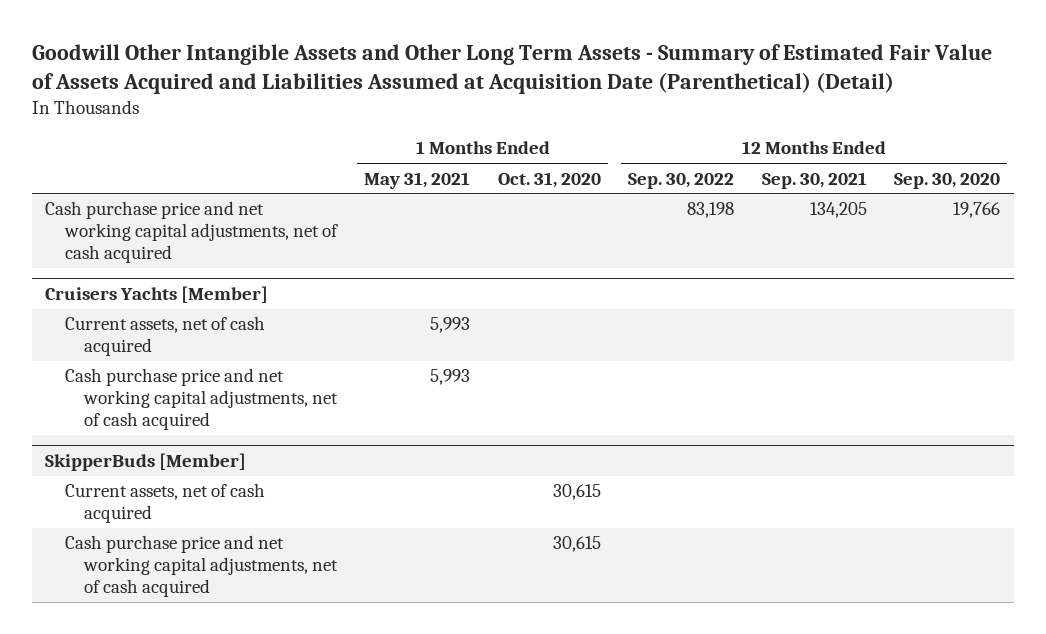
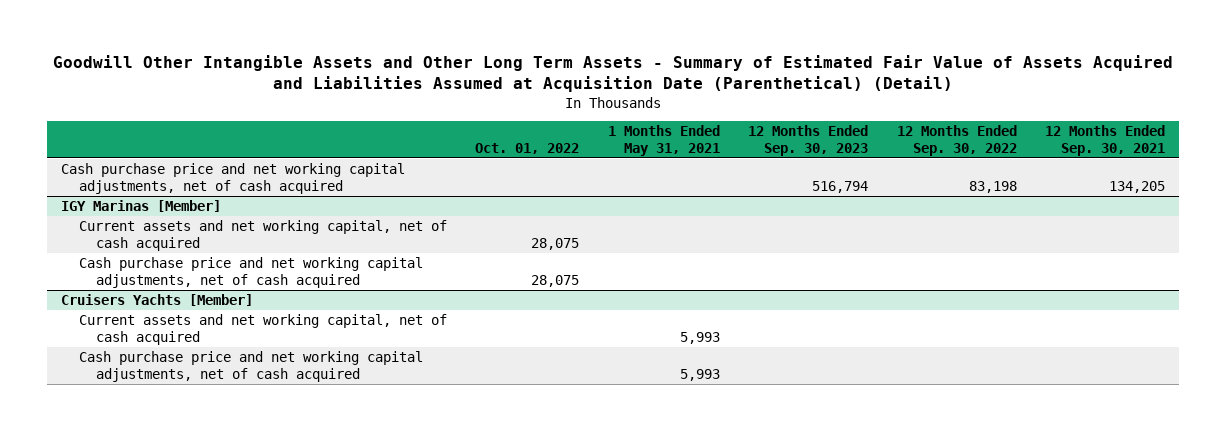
- | 1 Months Ended May 31, 2021 | 1 Months Ended Oct. 31, 2020 | 12 Months Ended Sep. 30, 2022 | 12 Months Ended Sep. 30, 2021 | 12 Months Ended Sep. 30, 2020
+ | Oct. 01, 2022 | 1 Months Ended May 31, 2021 | 12 Months Ended Sep. 30, 2023 | 12 Months Ended Sep. 30, 2022 | 12 Months Ended Sep. 30, 2021
+ IGY Marinas [Member]
+ Current assets and net working capital, net of cash acquired | 28,075 | | | |
+ Cash purchase price and net working capital adjustments, net of cash acquired | 28,075 | | | |
@ Cruisers Yachts [Member]
- Current assets, net of cash acquired | 5,993 | | | |
+ Current assets and net working capital, net of cash acquired | | 5,993 | | |
- SkipperBuds [Member]
- Current assets, net of cash acquired | | 30,615 | | |
- Cash purchase price and net working capital adjustments, net of cash acquired | | 30,615 | | |

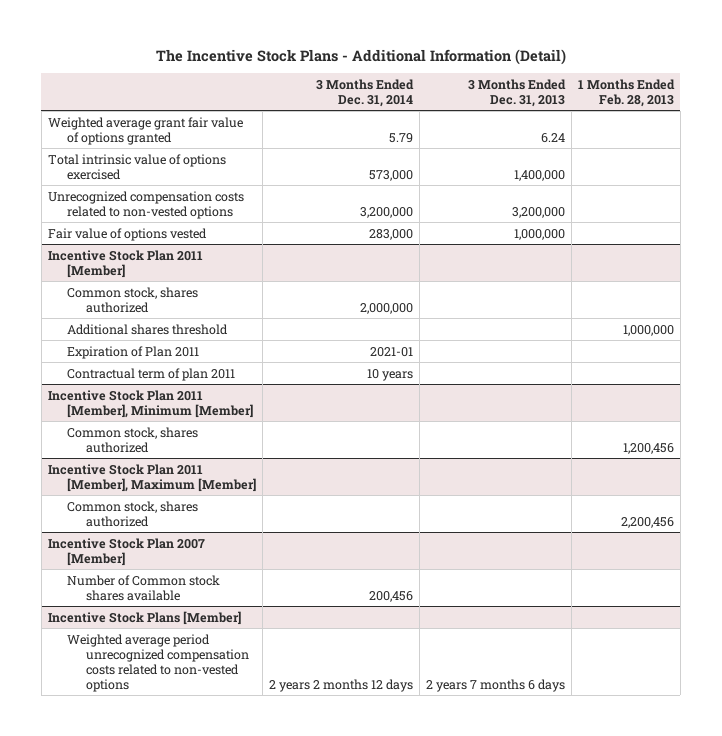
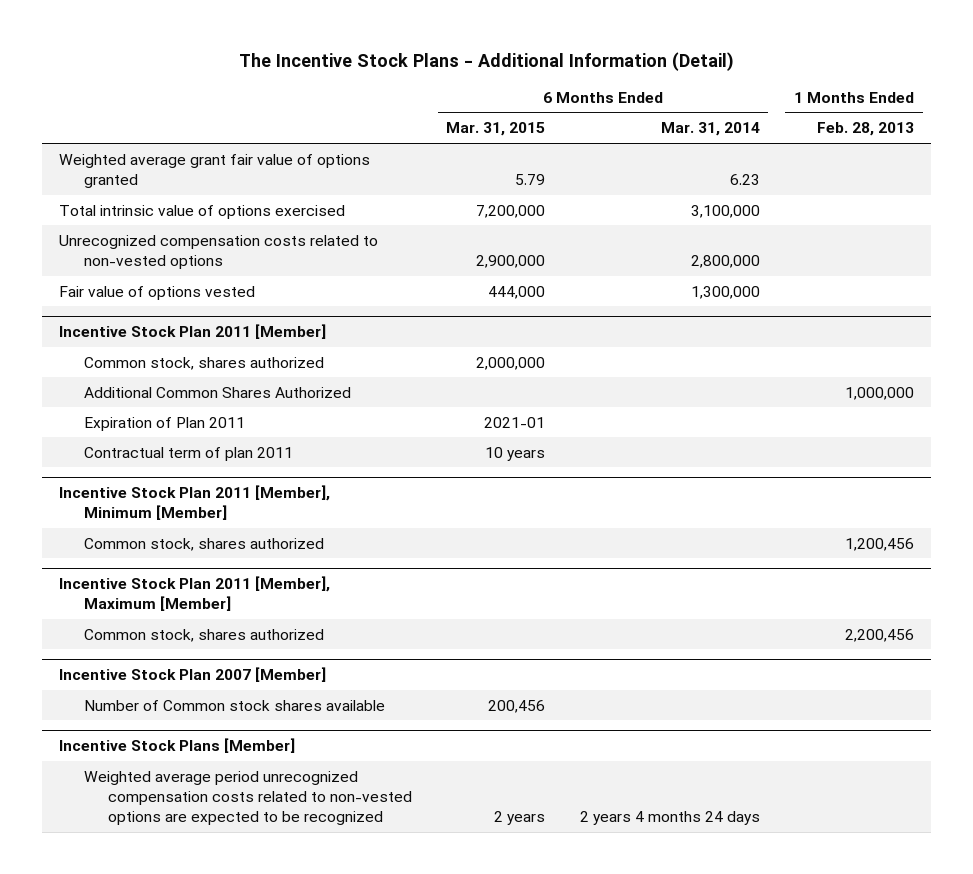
- | 3 Months Ended Dec. 31, 2014 | 3 Months Ended Dec. 31, 2013 | 1 Months Ended Feb. 28, 2013
+ | 6 Months Ended Mar. 31, 2015 | 6 Months Ended Mar. 31, 2014 | 1 Months Ended Feb. 28, 2013
@ Incentive Stock Plan 2011 [Member]
- Additional shares threshold | | | 1,000,000
+ Additional Common Shares Authorized | | | 1,000,000
@ Incentive Stock Plans [Member]
- Weighted average period unrecognized compensation costs related to non-vested options | 2 years 2 months 12 days | 2 years 7 months 6 days |
+ Weighted average period unrecognized compensation costs related to non-vested options are expected to be recognized | 2 years | 2 years 4 months 24 days |

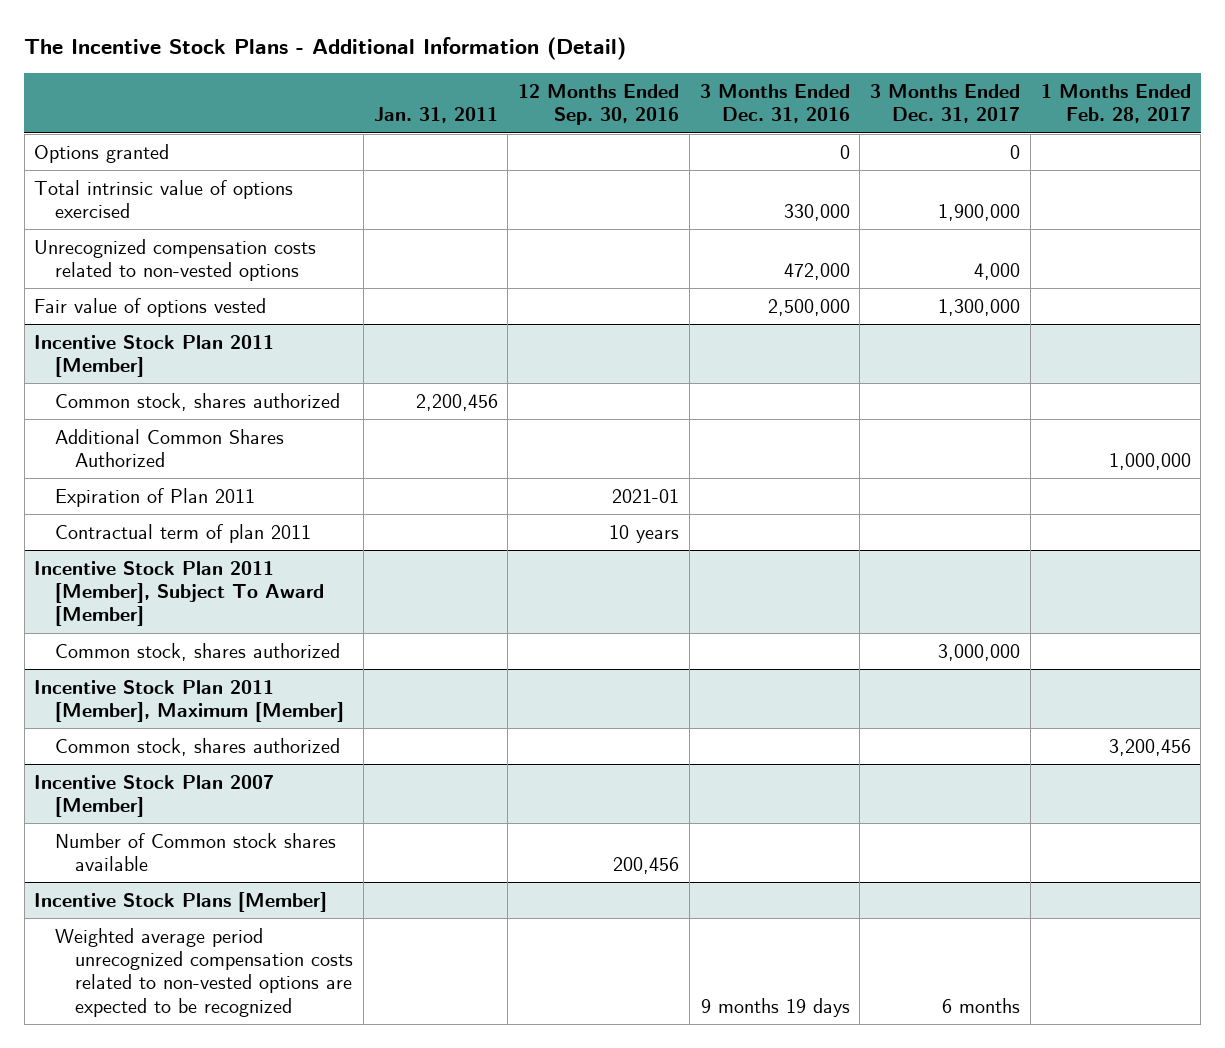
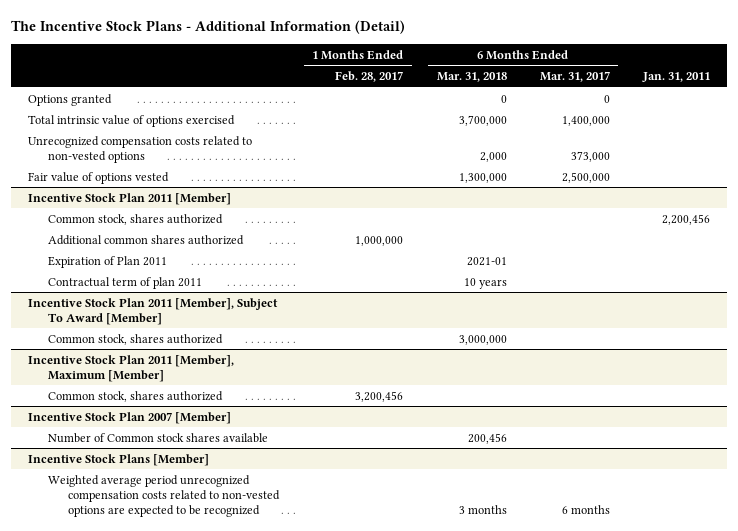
- | Jan. 31, 2011 | 12 Months Ended Sep. 30, 2016 | 3 Months Ended Dec. 31, 2016 | 3 Months Ended Dec. 31, 2017 | 1 Months Ended Feb. 28, 2017
+ | 1 Months Ended Feb. 28, 2017 | 6 Months Ended Mar. 31, 2018 | 6 Months Ended Mar. 31, 2017 | Jan. 31, 2011
@ Incentive Stock Plan 2011 [Member]
- Additional Common Shares Authorized | | | | | 1,000,000
+ Additional common shares authorized | 1,000,000 | | |

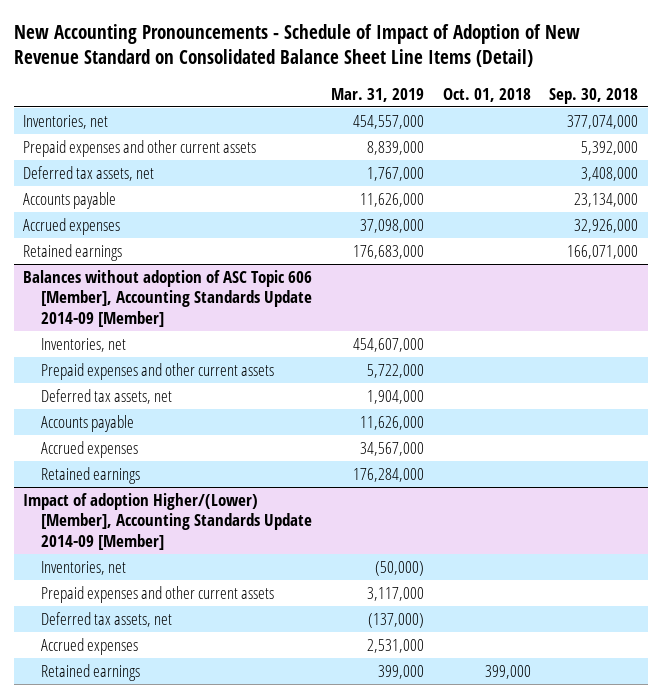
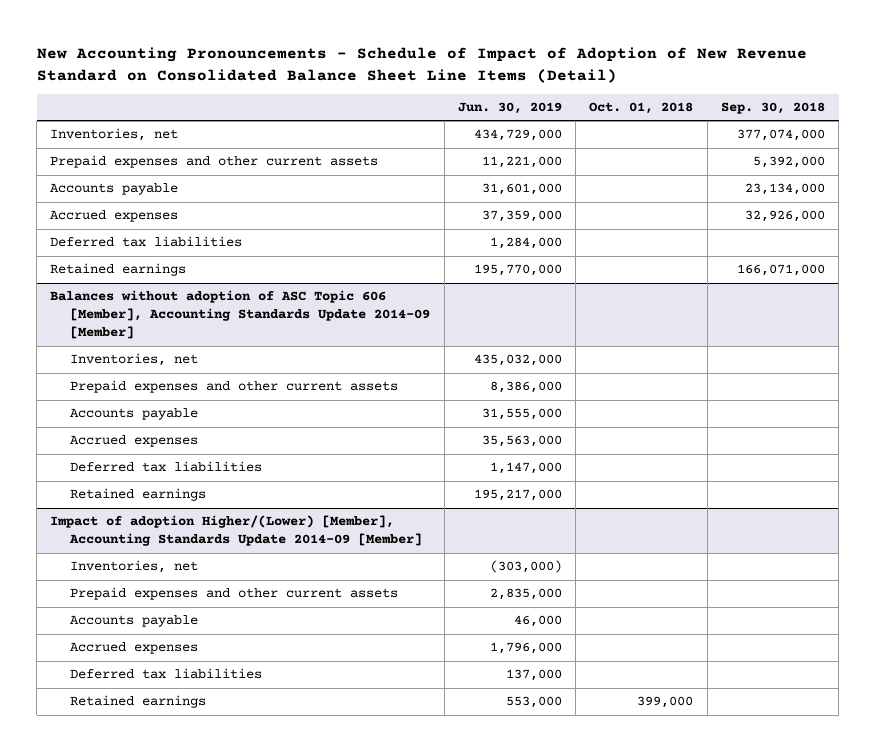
- | Mar. 31, 2019 | Oct. 01, 2018 | Sep. 30, 2018
+ | Jun. 30, 2019 | Oct. 01, 2018 | Sep. 30, 2018
- Deferred tax assets, net | 1,767,000 | | 3,408,000
+ Deferred tax liabilities | 1,284,000 | |
@ Balances without adoption of ASC Topic 606 [Member], Accounting Standards Update 2014-09 [Member]
- Deferred tax assets, net | 1,904,000 | |
+ Deferred tax liabilities | 1,147,000 | |
@ Impact of adoption Higher/(Lower) [Member], Accounting Standards Update 2014-09 [Member]
- Deferred tax assets, net | (137,000) | |
+ Accounts payable | 46,000 | |
+ Deferred tax liabilities | 137,000 | |

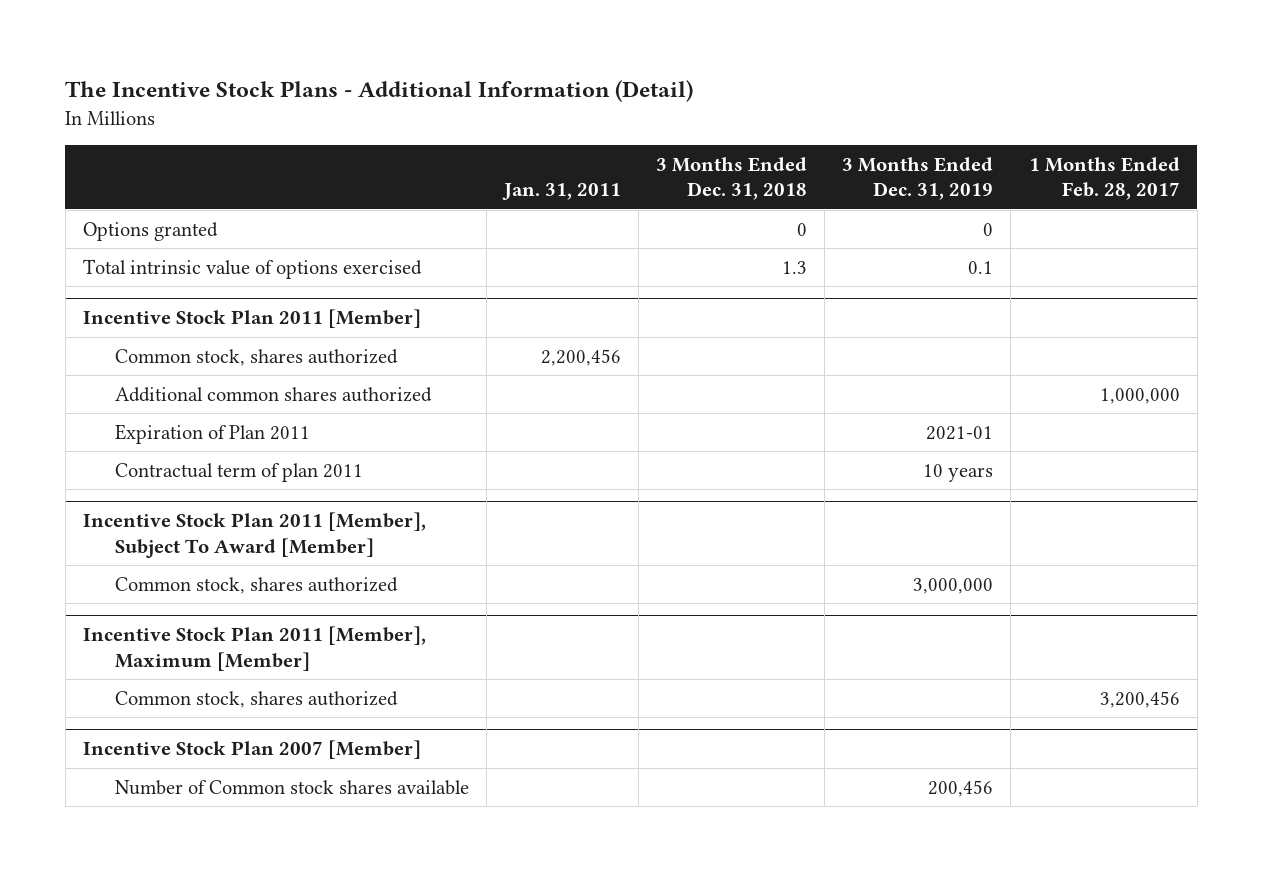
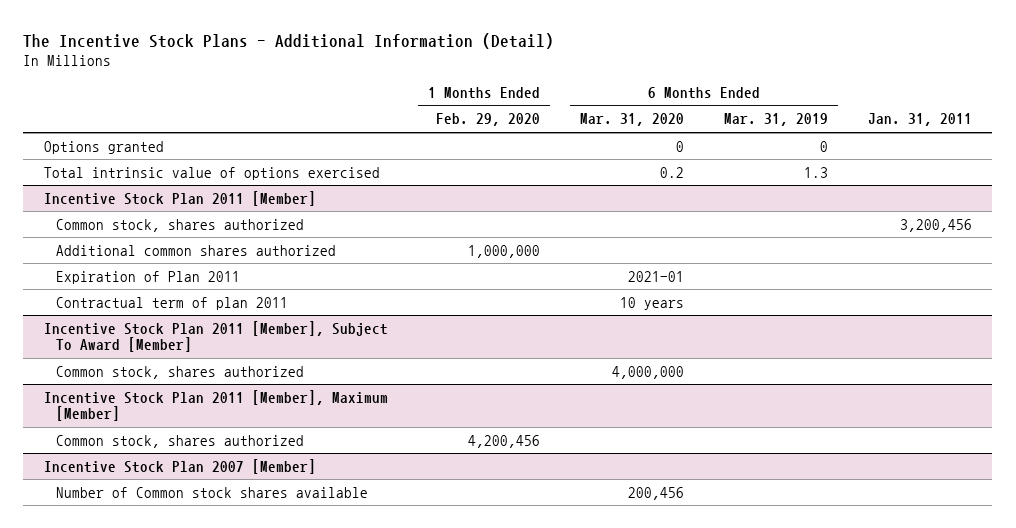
- | Jan. 31, 2011 | 3 Months Ended Dec. 31, 2018 | 3 Months Ended Dec. 31, 2019 | 1 Months Ended Feb. 28, 2017
+ | 1 Months Ended Feb. 29, 2020 | 6 Months Ended Mar. 31, 2020 | 6 Months Ended Mar. 31, 2019 | Jan. 31, 2011
@ Incentive Stock Plan 2011 [Member]
- Common stock, shares authorized | 2,200,456 | | |
+ Common stock, shares authorized | | | | 3,200,456

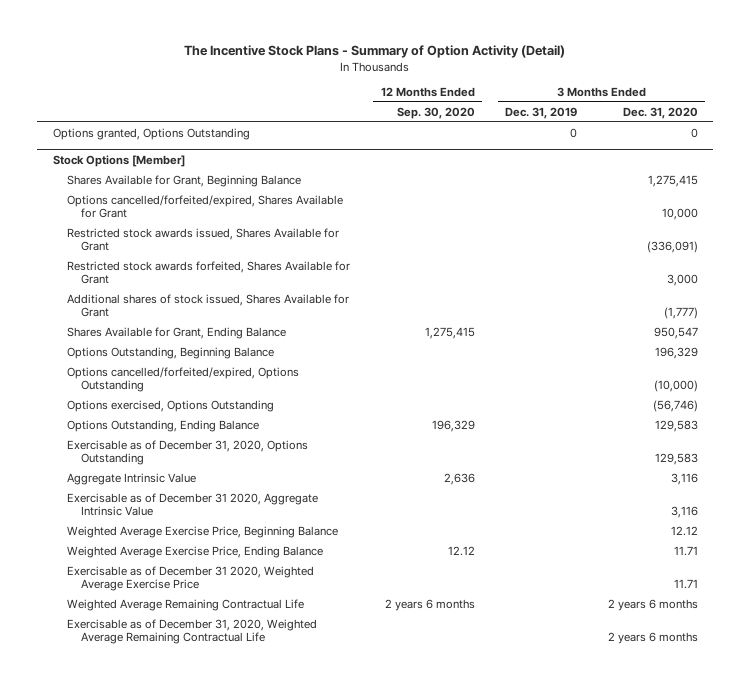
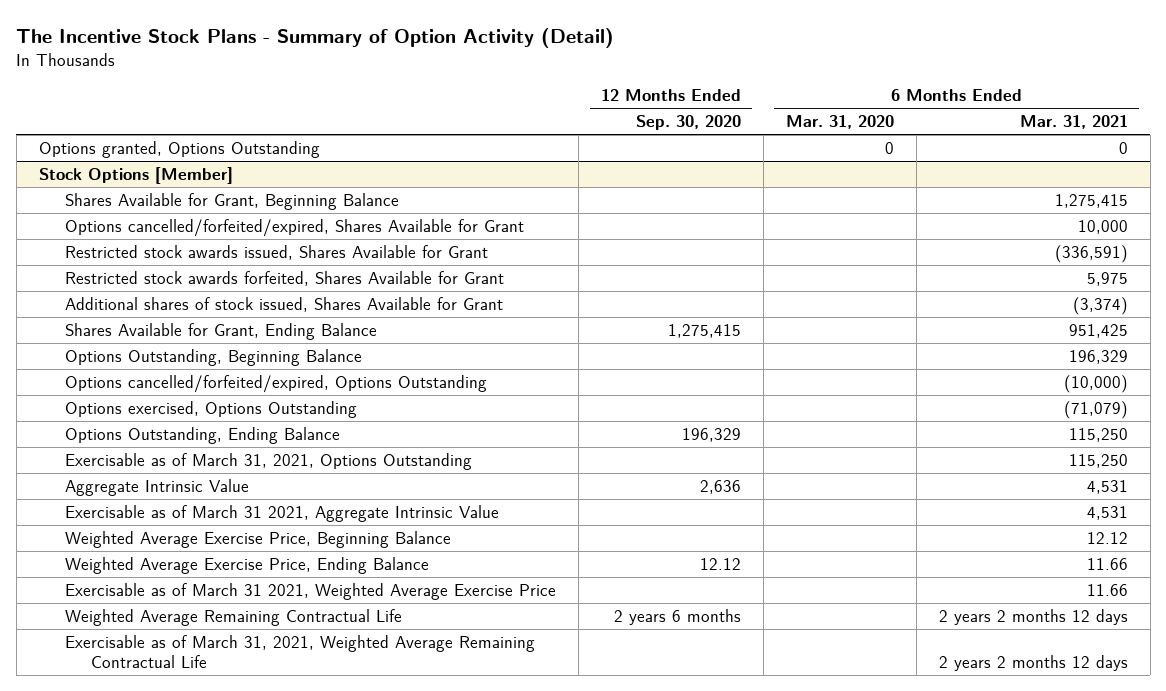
- | 12 Months Ended Sep. 30, 2020 | 3 Months Ended Dec. 31, 2019 | 3 Months Ended Dec. 31, 2020
+ | 12 Months Ended Sep. 30, 2020 | 6 Months Ended Mar. 31, 2020 | 6 Months Ended Mar. 31, 2021
@ Stock Options [Member]
- Exercisable as of December 31, 2020, Options Outstanding | | | 129,583
+ Exercisable as of March 31, 2021, Options Outstanding | | | 115,250
- Exercisable as of December 31 2020, Aggregate Intrinsic Value | | | 3,116
+ Exercisable as of March 31 2021, Aggregate Intrinsic Value | | | 4,531
- Exercisable as of December 31 2020, Weighted Average Exercise Price | | | 11.71
+ Exercisable as of March 31 2021, Weighted Average Exercise Price | | | 11.66
- Exercisable as of December 31, 2020, Weighted Average Remaining Contractual Life | | | 2 years 6 months
+ Exercisable as of March 31, 2021, Weighted Average Remaining Contractual Life | | | 2 years 2 months 12 days

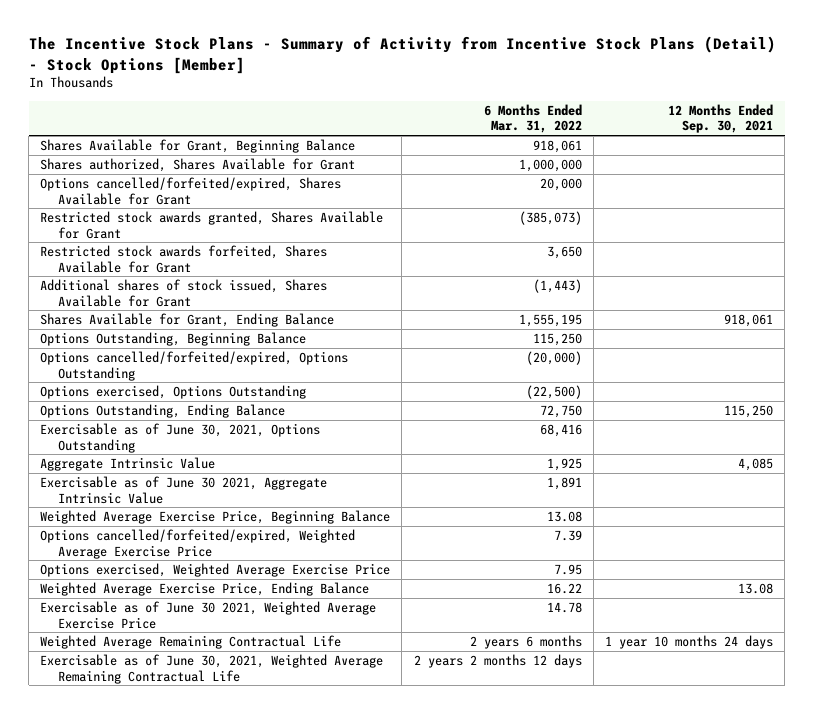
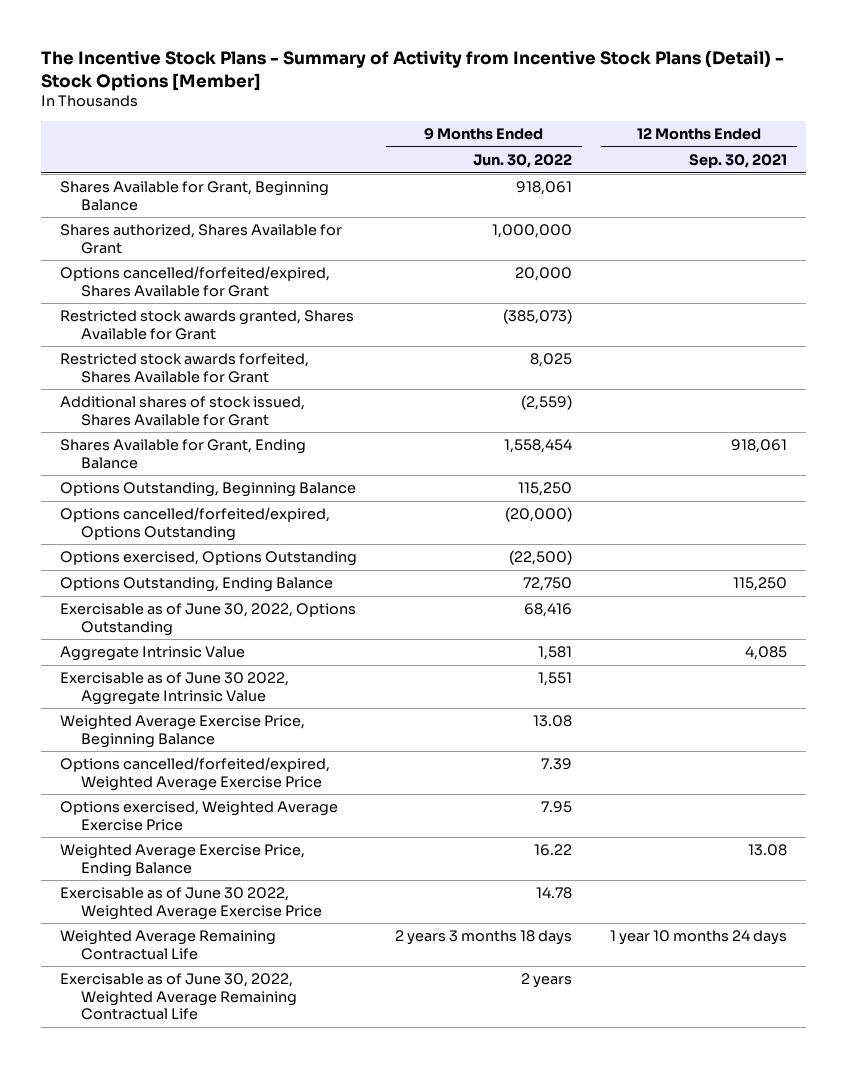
- | 6 Months Ended Mar. 31, 2022 | 12 Months Ended Sep. 30, 2021
+ | 9 Months Ended Jun. 30, 2022 | 12 Months Ended Sep. 30, 2021
- Exercisable as of June 30, 2021, Options Outstanding | 68,416 |
+ Exercisable as of June 30, 2022, Options Outstanding | 68,416 |
- Exercisable as of June 30 2021, Aggregate Intrinsic Value | 1,891 |
+ Exercisable as of June 30 2022, Aggregate Intrinsic Value | 1,551 |
- Exercisable as of June 30 2021, Weighted Average Exercise Price | 14.78 |
+ Exercisable as of June 30 2022, Weighted Average Exercise Price | 14.78 |
- Exercisable as of June 30, 2021, Weighted Average Remaining Contractual Life | 2 years 2 months 12 days |
+ Exercisable as of June 30, 2022, Weighted Average Remaining Contractual Life | 2 years |

